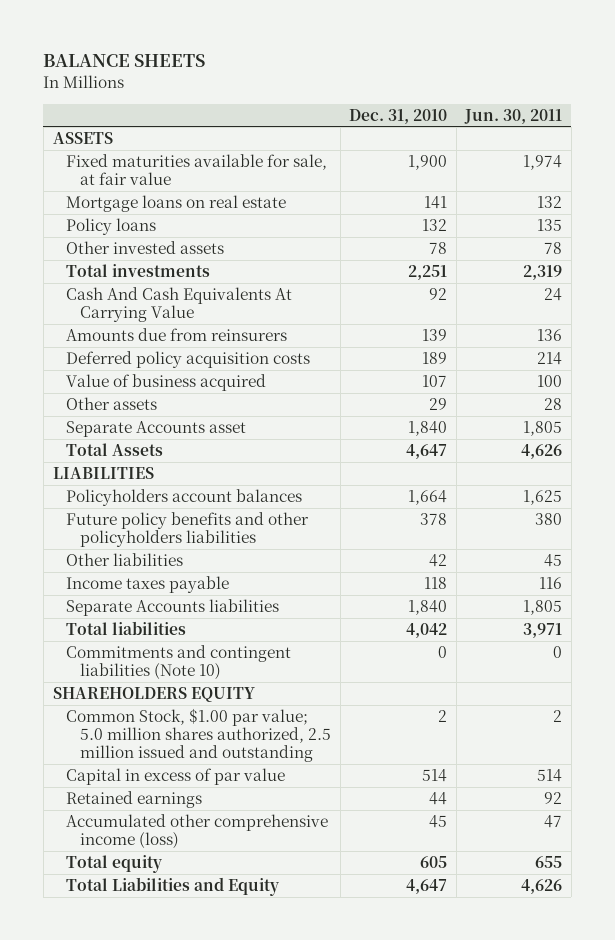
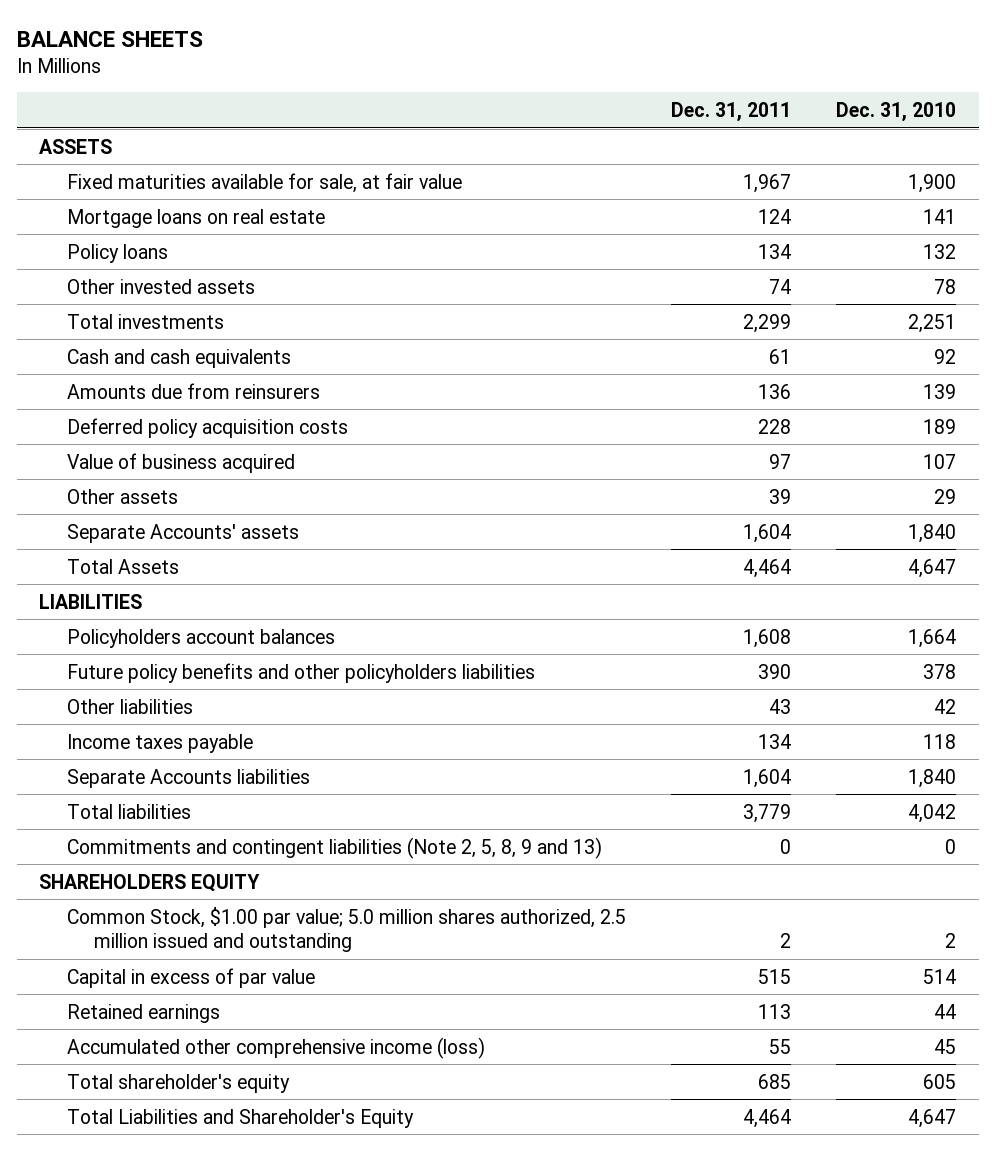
- | Dec. 31, 2010 | Jun. 30, 2011
+ | Dec. 31, 2011 | Dec. 31, 2010
- Cash And Cash Equivalents At Carrying Value | 92 | 24
+ Cash and cash equivalents | 61 | 92
- Separate Accounts asset | 1,840 | 1,805
+ Separate Accounts' assets | 1,604 | 1,840
- Commitments and contingent liabilities (Note 10) | 0 | 0
+ Commitments and contingent liabilities (Note 2, 5, 8, 9 and 13) | 0 | 0
- Total equity | 605 | 655
- Total Liabilities and Equity | 4,647 | 4,626
+ Total shareholder's equity | 685 | 605
+ Total Liabilities and Shareholder's Equity | 4,464 | 4,647

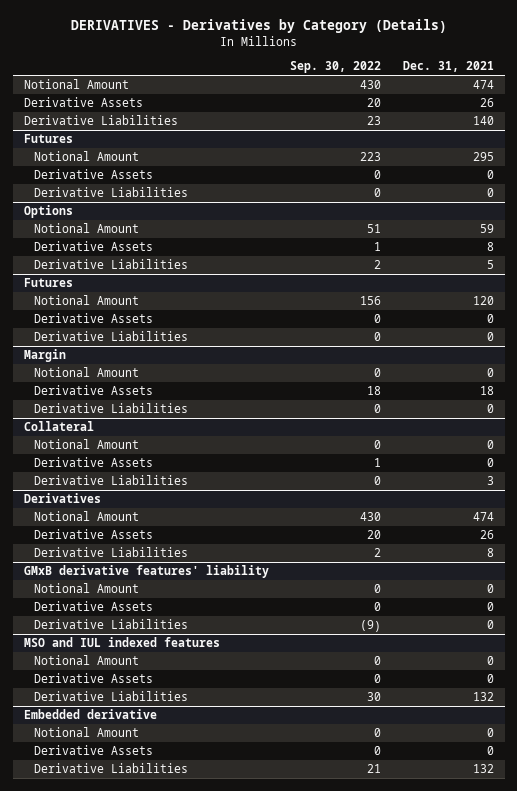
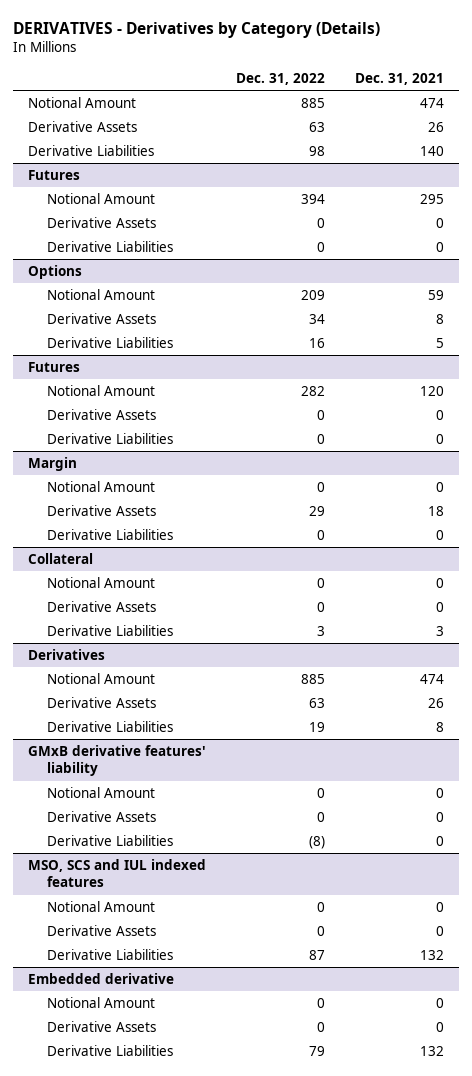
- | Sep. 30, 2022 | Dec. 31, 2021
+ | Dec. 31, 2022 | Dec. 31, 2021
- MSO and IUL indexed features
+ MSO, SCS and IUL indexed features

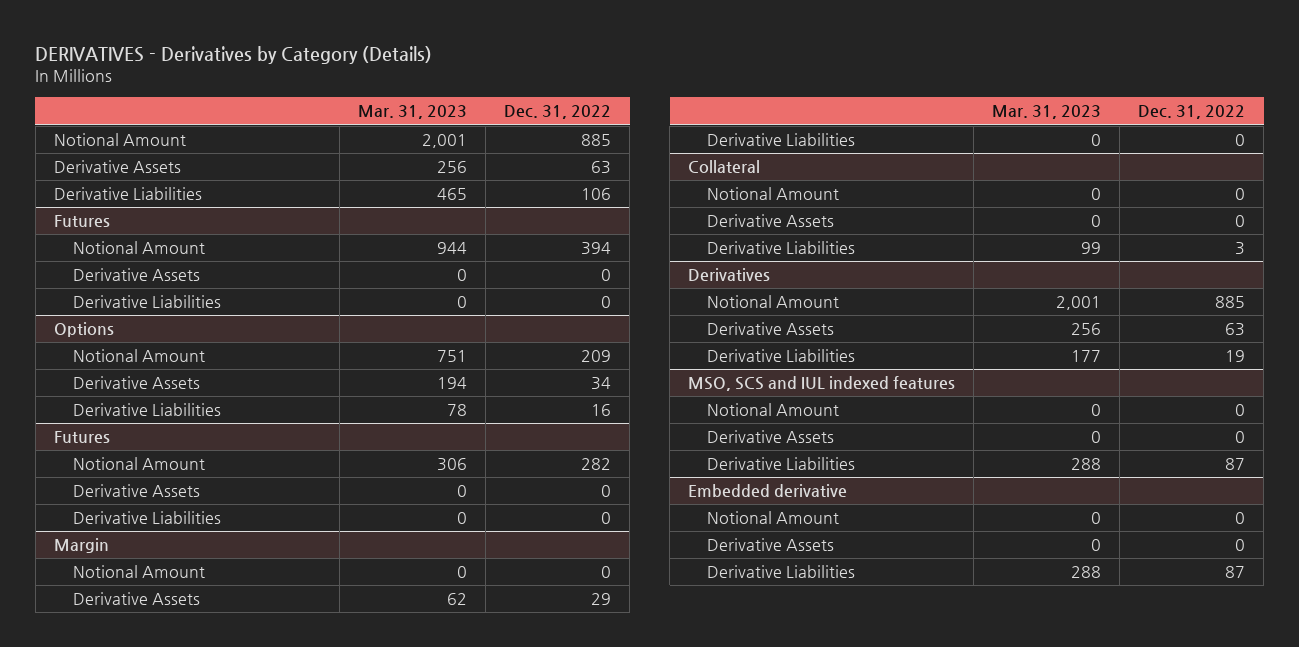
- | Dec. 31, 2022 | Dec. 31, 2021
+ | Mar. 31, 2023 | Dec. 31, 2022
- Derivative Liabilities | 98 | 140
+ Derivative Liabilities | 465 | 106
- GMxB derivative features' liability
- Notional Amount | 0 | 0
- Derivative Assets | 0 | 0
- Derivative Liabilities | (8) | 0
@ Embedded derivative
- Derivative Liabilities | 79 | 132
+ Derivative Liabilities | 288 | 87

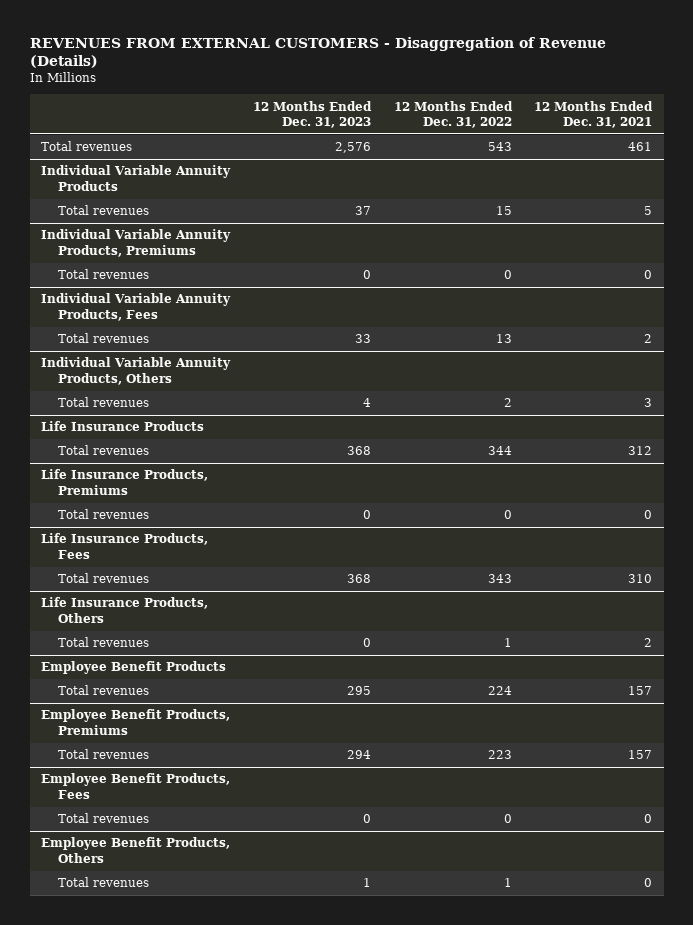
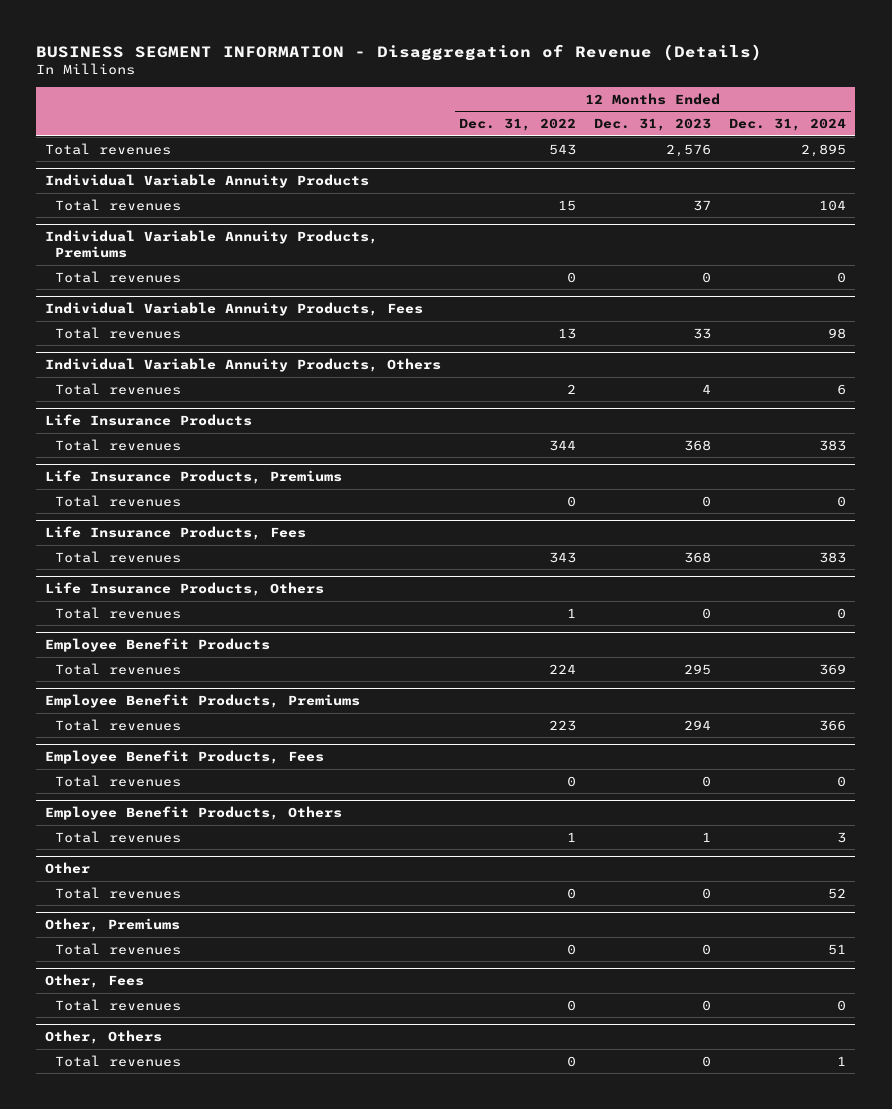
- REVENUES FROM EXTERNAL CUSTOMERS - Disaggregation of Revenue (Details)
+ BUSINESS SEGMENT INFORMATION - Disaggregation of Revenue (Details)
- | 12 Months Ended Dec. 31, 2023 | 12 Months Ended Dec. 31, 2022 | 12 Months Ended Dec. 31, 2021
+ | 12 Months Ended Dec. 31, 2022 | 12 Months Ended Dec. 31, 2023 | 12 Months Ended Dec. 31, 2024
+ Other
+ Total revenues | 0 | 0 | 52
+ Other, Premiums
+ Total revenues | 0 | 0 | 51
+ Other, Fees
+ Total revenues | 0 | 0 | 0
+ Other, Others
+ Total revenues | 0 | 0 | 1

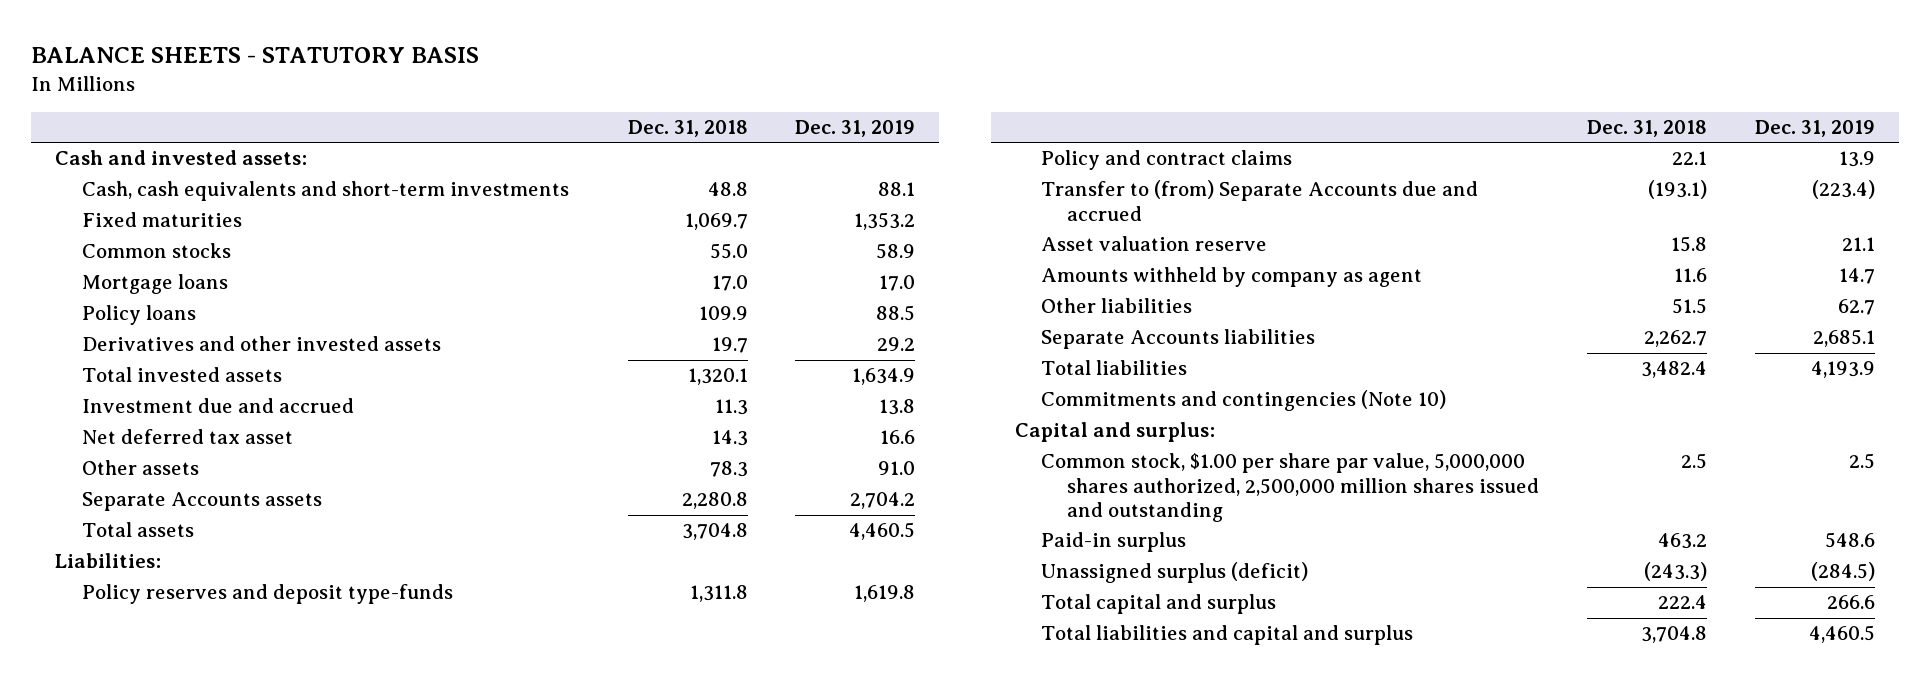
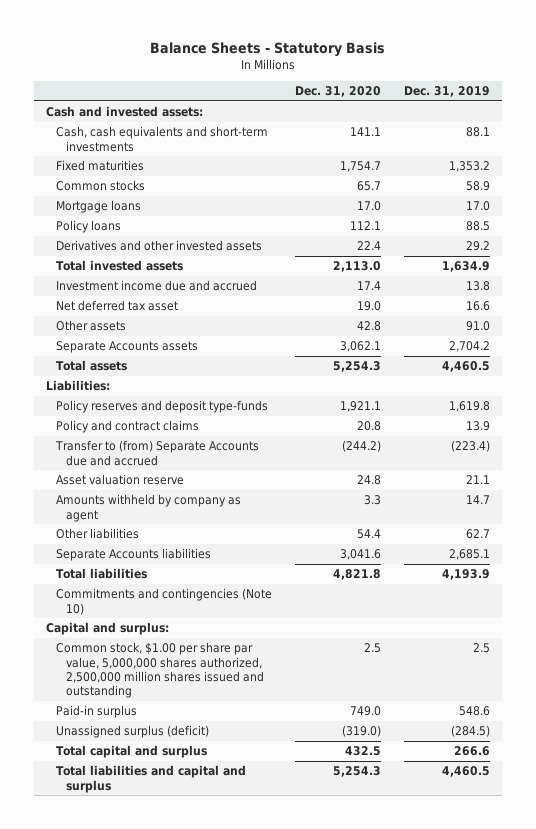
- BALANCE SHEETS - STATUTORY BASIS
+ Balance Sheets - Statutory Basis
- | Dec. 31, 2018 | Dec. 31, 2019
+ | Dec. 31, 2020 | Dec. 31, 2019
- Investment due and accrued | 11.3 | 13.8
+ Investment income due and accrued | 17.4 | 13.8

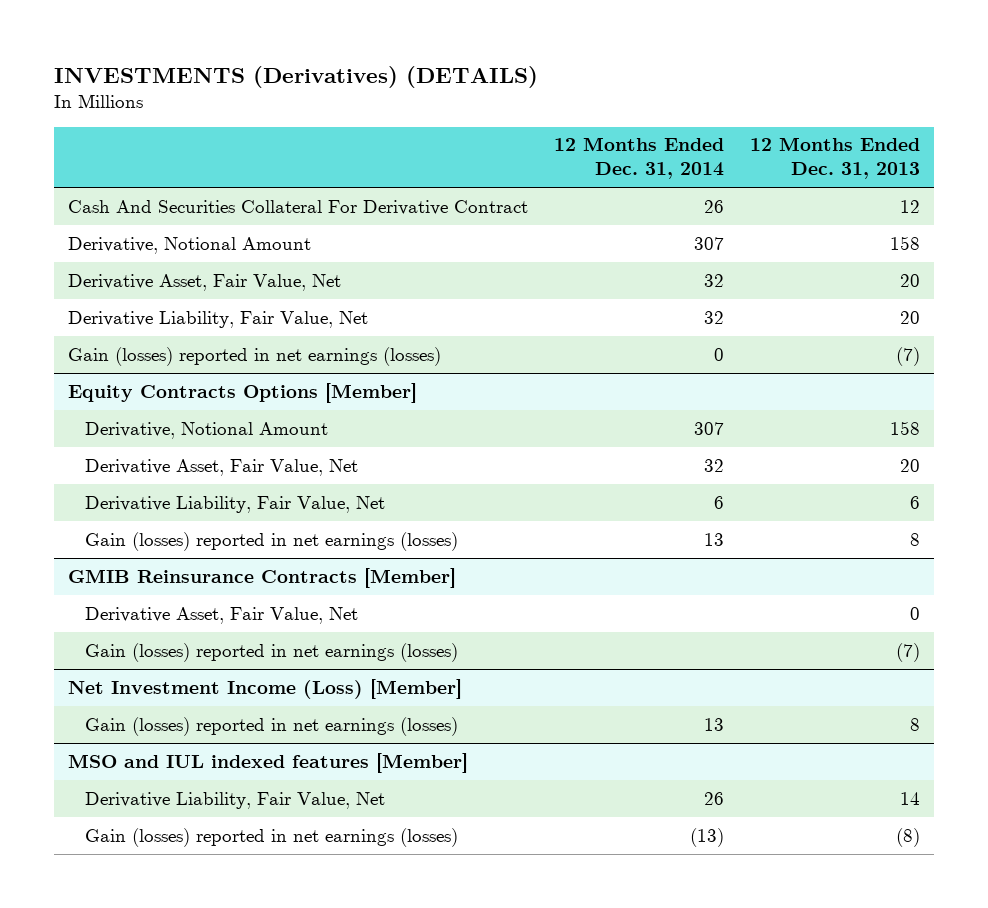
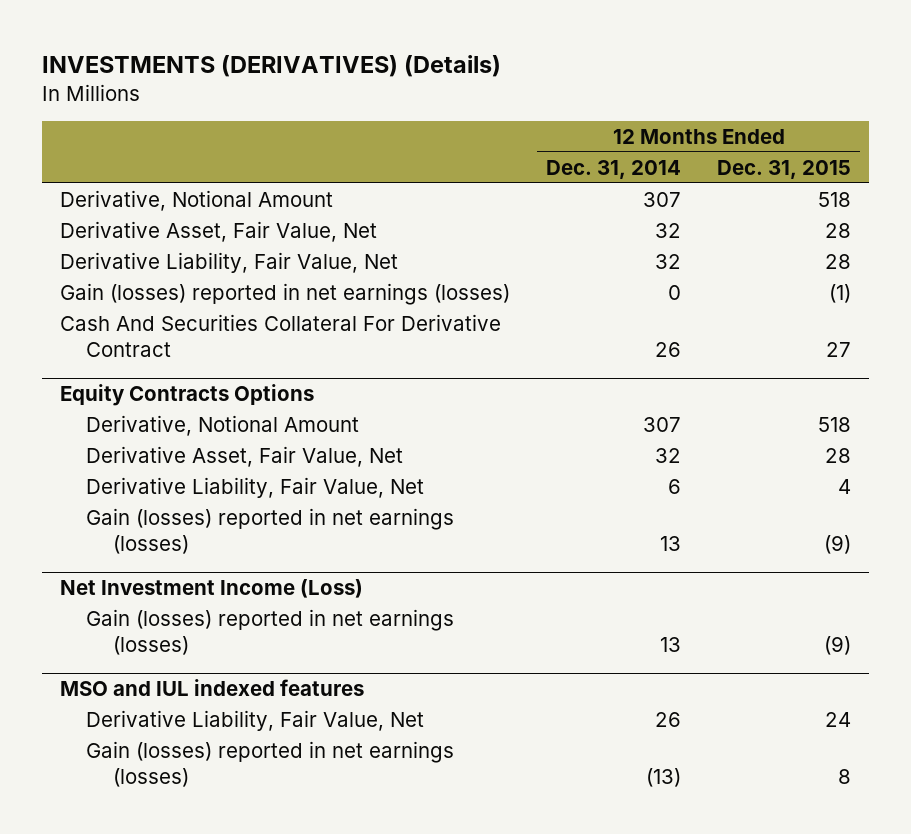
- INVESTMENTS (Derivatives) (DETAILS)
+ INVESTMENTS (DERIVATIVES) (Details)
- | 12 Months Ended Dec. 31, 2014 | 12 Months Ended Dec. 31, 2013
+ | 12 Months Ended Dec. 31, 2014 | 12 Months Ended Dec. 31, 2015
- Equity Contracts Options [Member]
moved down: Cash And Securities Collateral For Derivative Contract | 26 | 27
+ Equity Contracts Options
- GMIB Reinsurance Contracts [Member]
- Derivative Asset, Fair Value, Net | | 0
- Gain (losses) reported in net earnings (losses) | | (7)
- Net Investment Income (Loss) [Member]
+ Net Investment Income (Loss)
- MSO and IUL indexed features [Member]
+ MSO and IUL indexed features

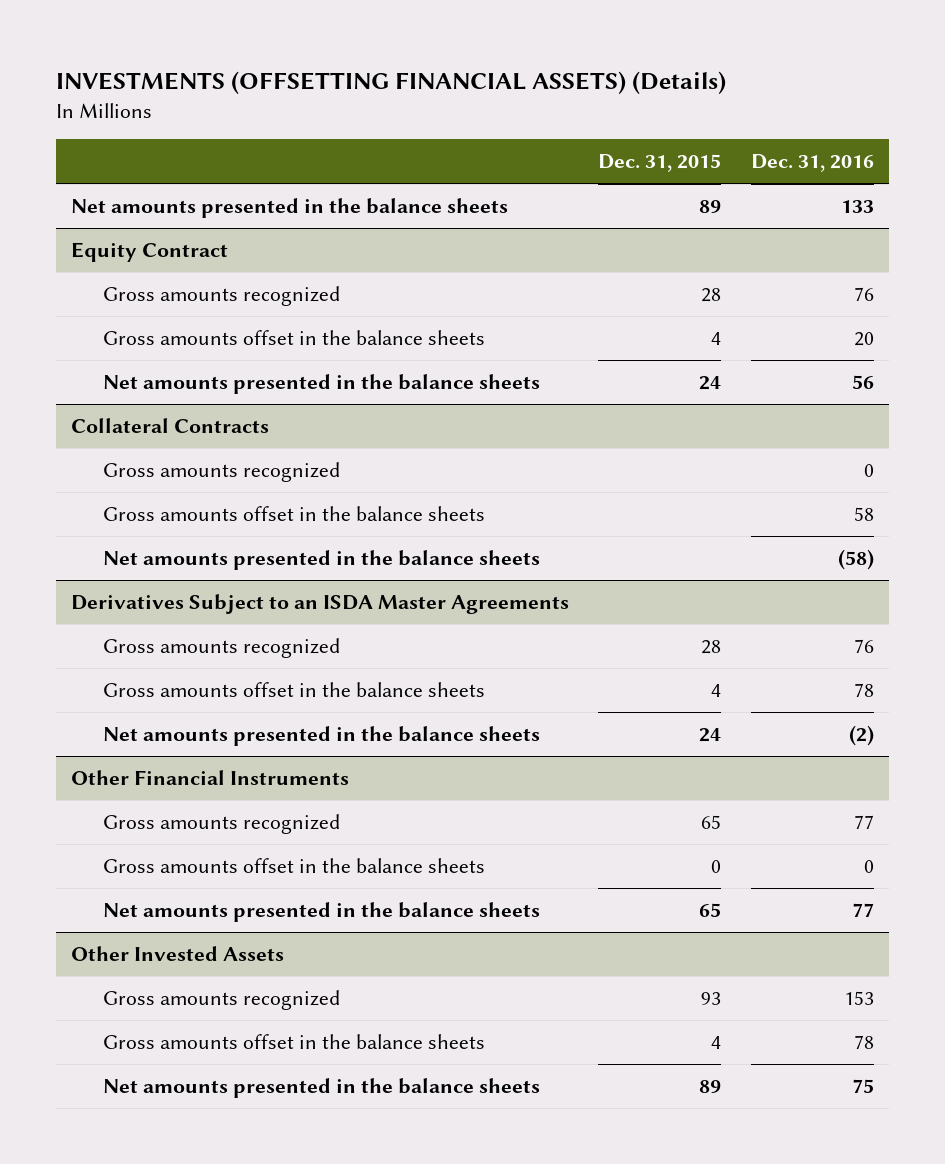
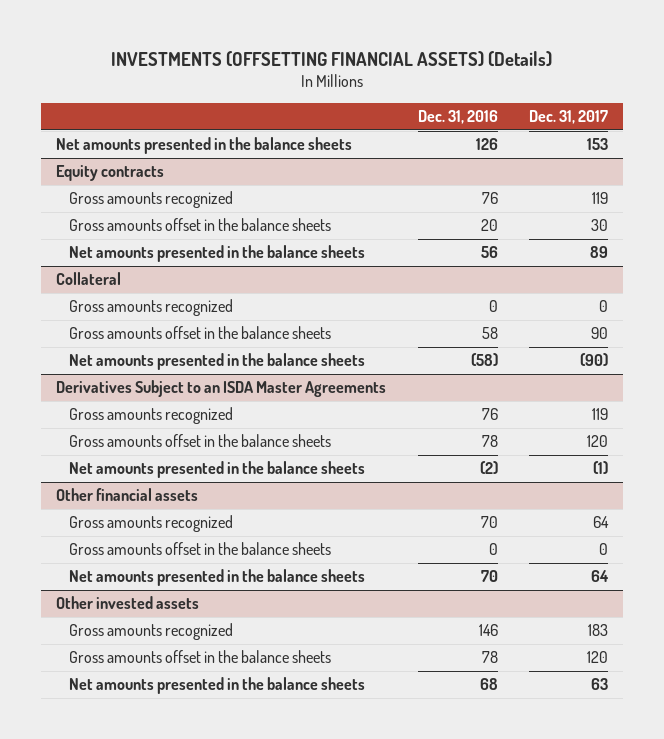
- | Dec. 31, 2015 | Dec. 31, 2016
+ | Dec. 31, 2016 | Dec. 31, 2017
- Net amounts presented in the balance sheets | 89 | 133
- Equity Contract
+ Net amounts presented in the balance sheets | 126 | 153
+ Equity contracts
- Collateral Contracts
+ Collateral
- Other Financial Instruments
- Gross amounts recognized | 65 | 77
+ Other financial assets
+ Gross amounts recognized | 70 | 64
- Net amounts presented in the balance sheets | 65 | 77
- Other Invested Assets
- Gross amounts recognized | 93 | 153
+ Net amounts presented in the balance sheets | 70 | 64
+ Other invested assets
+ Gross amounts recognized | 146 | 183
- Net amounts presented in the balance sheets | 89 | 75
+ Net amounts presented in the balance sheets | 68 | 63

